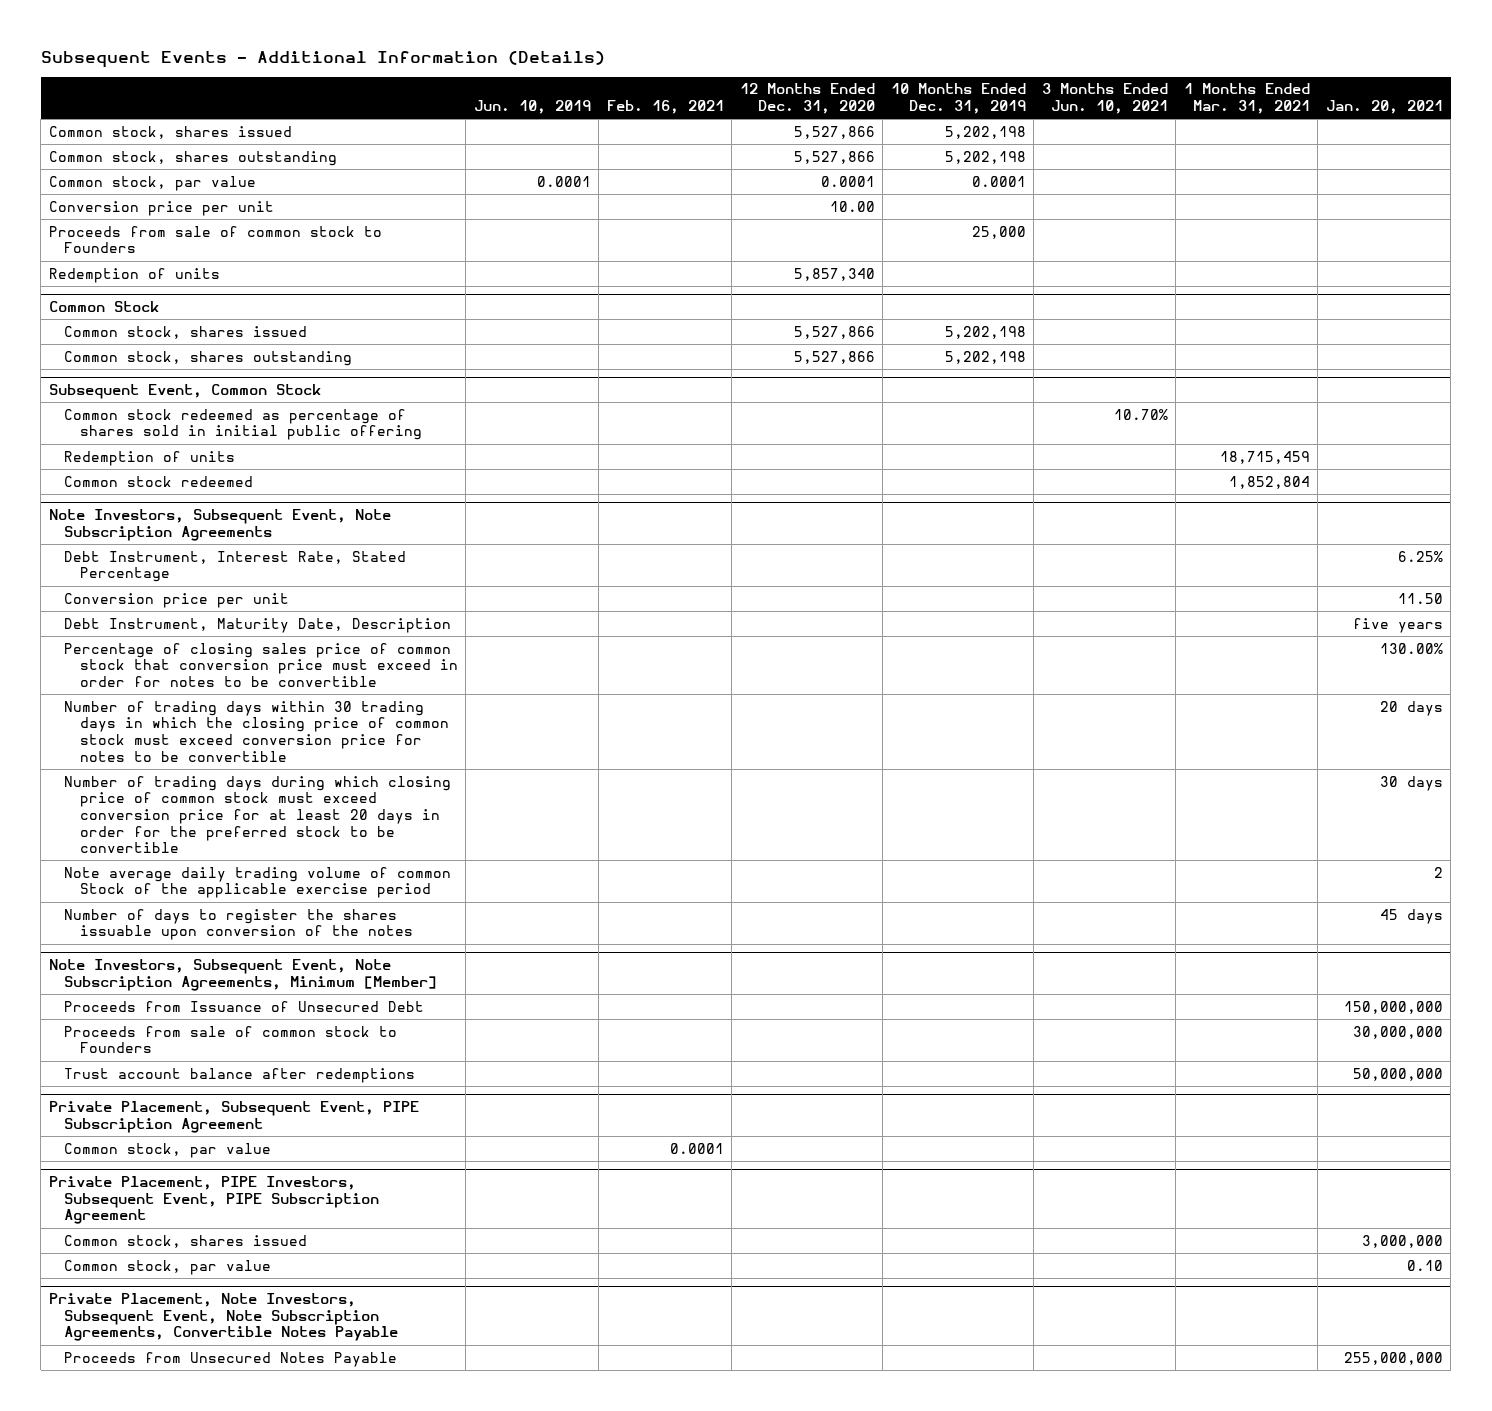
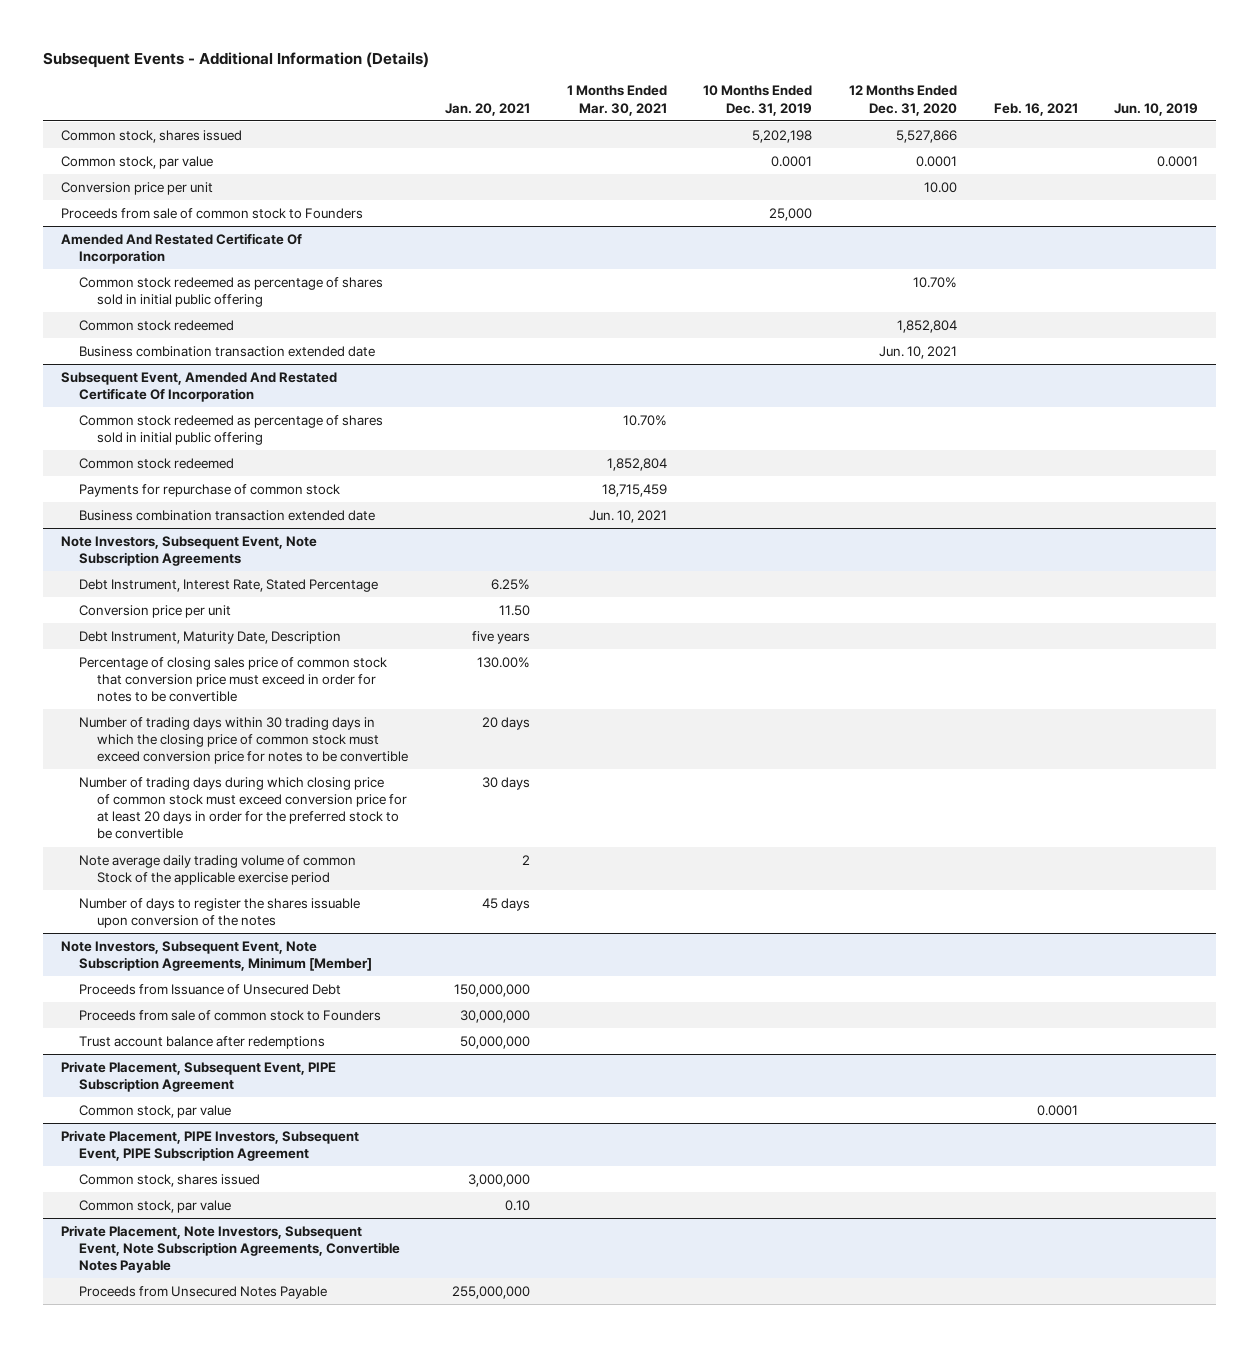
- | Jun. 10, 2019 | Feb. 16, 2021 | 12 Months Ended Dec. 31, 2020 | 10 Months Ended Dec. 31, 2019 | 3 Months Ended Jun. 10, 2021 | 1 Months Ended Mar. 31, 2021 | Jan. 20, 2021
+ | Jan. 20, 2021 | 1 Months Ended Mar. 30, 2021 | 10 Months Ended Dec. 31, 2019 | 12 Months Ended Dec. 31, 2020 | Feb. 16, 2021 | Jun. 10, 2019
- Common stock, shares outstanding | | | 5,527,866 | 5,202,198 | | |
- Redemption of units | | | 5,857,340 | | | |
- Common Stock
- Common stock, shares issued | | | 5,527,866 | 5,202,198 | | |
- Common stock, shares outstanding | | | 5,527,866 | 5,202,198 | | |
- Subsequent Event, Common Stock
- Common stock redeemed as percentage of shares sold in initial public offering | | | | | 10.70% | |
- Redemption of units | | | | | | 18,715,459 |
- Common stock redeemed | | | | | | 1,852,804 |
+ Amended And Restated Certificate Of Incorporation
+ Common stock redeemed as percentage of shares sold in initial public offering | | | | 10.70% | |
+ Common stock redeemed | | | | 1,852,804 | |
+ Business combination transaction extended date | | | | Jun. 10, 2021 | |
+ Subsequent Event, Amended And Restated Certificate Of Incorporation
+ Common stock redeemed as percentage of shares sold in initial public offering | | 10.70% | | | |
+ Common stock redeemed | | 1,852,804 | | | |
+ Payments for repurchase of common stock | | 18,715,459 | | | |
+ Business combination transaction extended date | | Jun. 10, 2021 | | | |

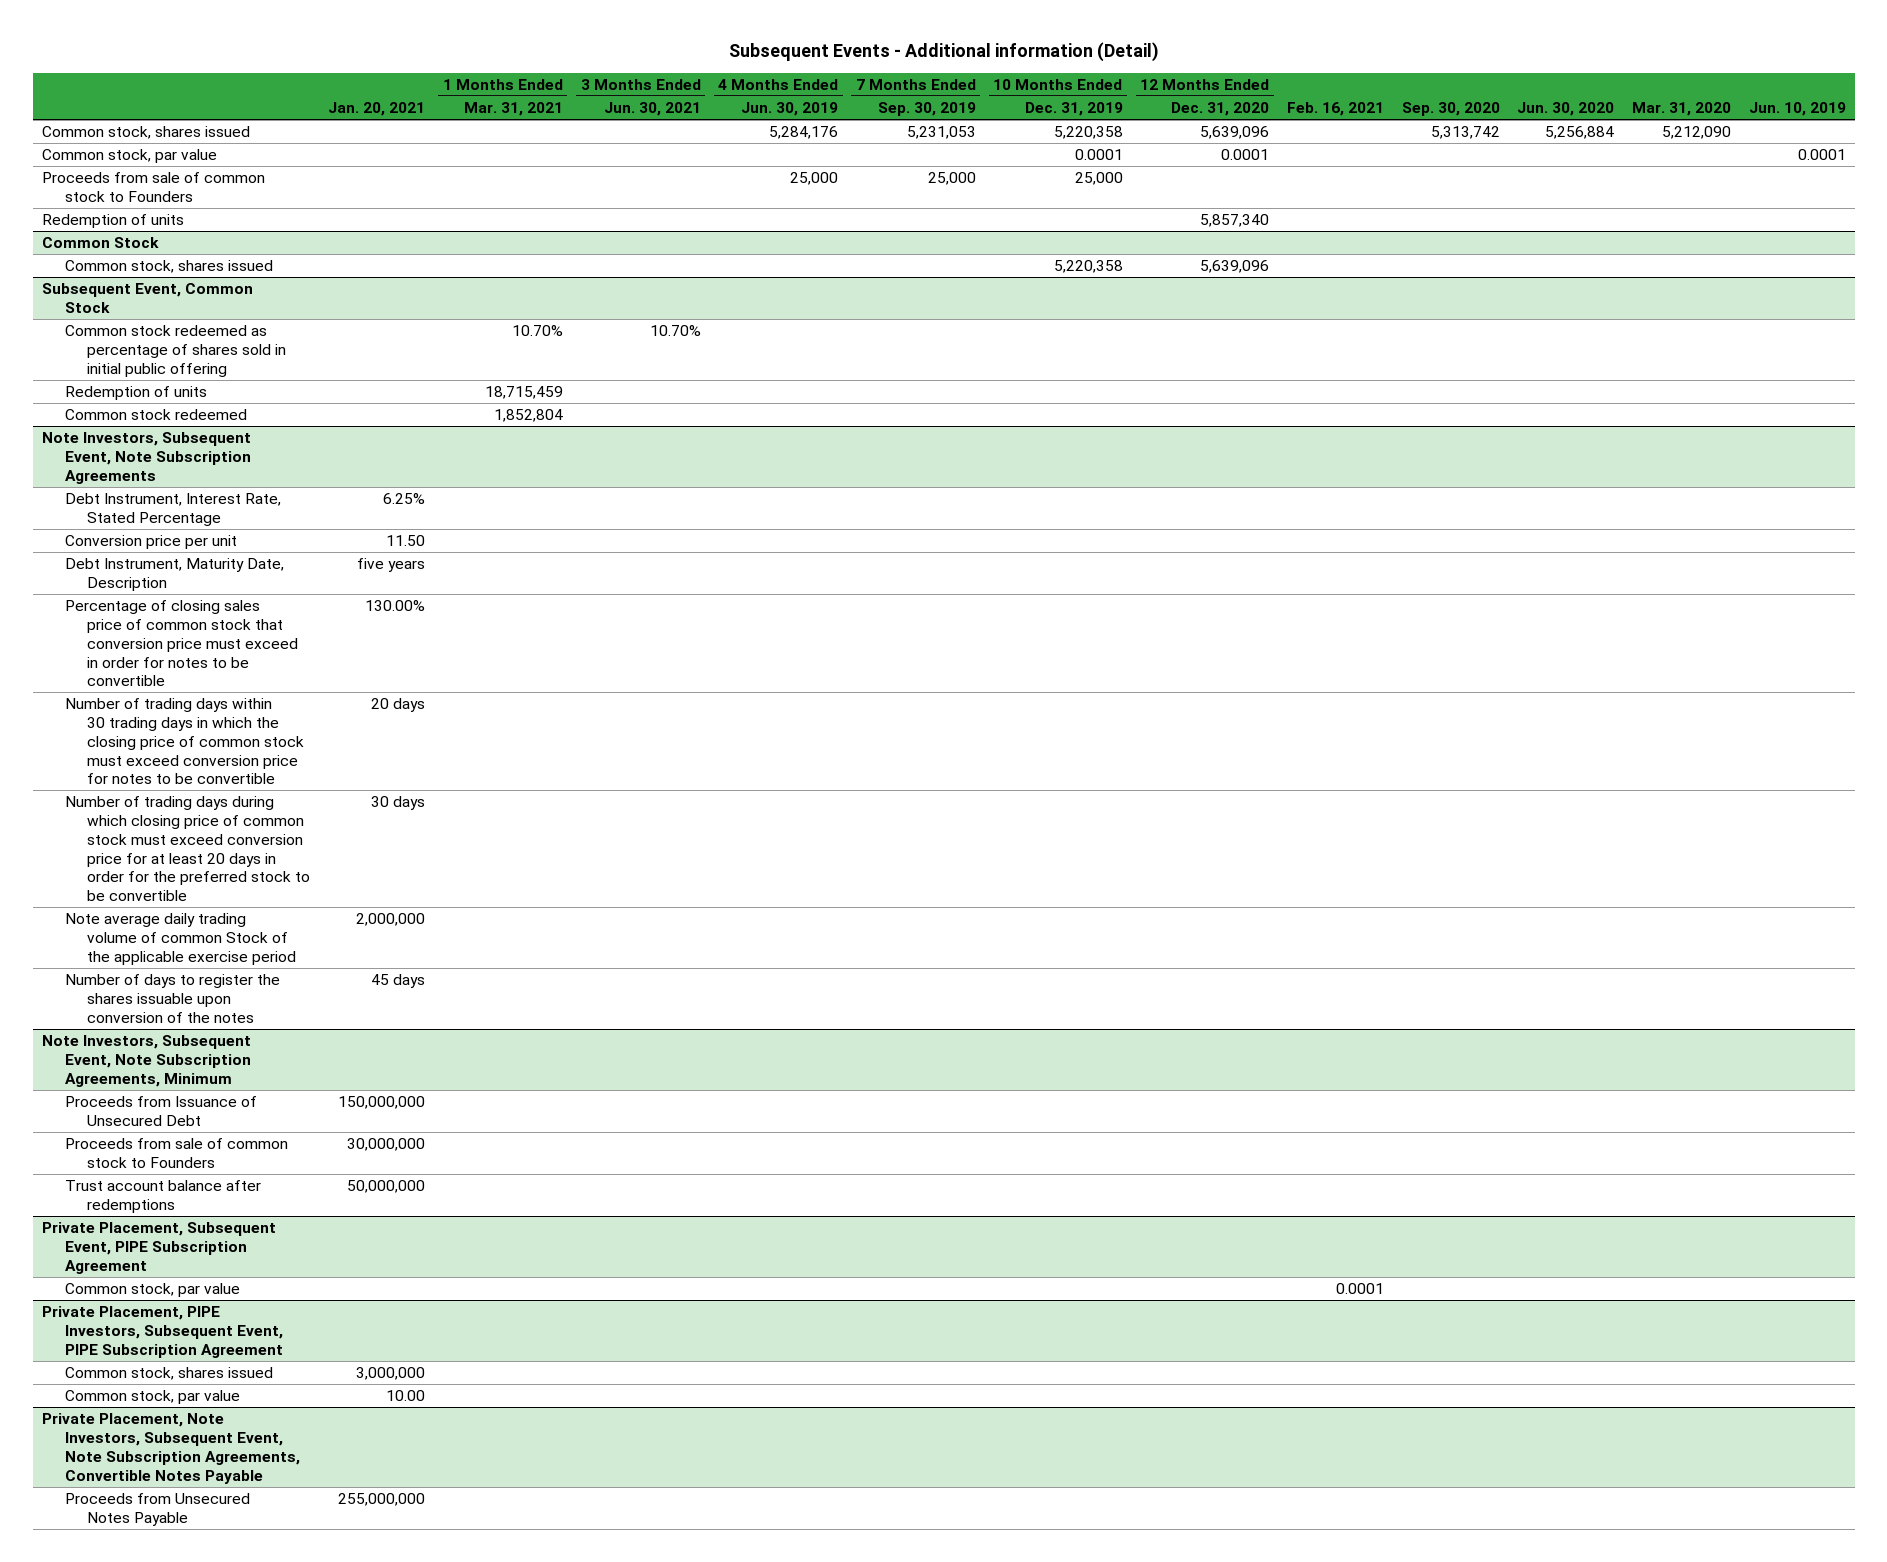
- Subsequent Events - Additional Information (Details)
+ Subsequent Events - Additional information (Detail)
- | Jan. 20, 2021 | 1 Months Ended Mar. 30, 2021 | 10 Months Ended Dec. 31, 2019 | 12 Months Ended Dec. 31, 2020 | Feb. 16, 2021 | Jun. 10, 2019
+ | Jan. 20, 2021 | 1 Months Ended Mar. 31, 2021 | 3 Months Ended Jun. 30, 2021 | 4 Months Ended Jun. 30, 2019 | 7 Months Ended Sep. 30, 2019 | 10 Months Ended Dec. 31, 2019 | 12 Months Ended Dec. 31, 2020 | Feb. 16, 2021 | Sep. 30, 2020 | Jun. 30, 2020 | Mar. 31, 2020 | Jun. 10, 2019
- Common stock, shares issued | | | 5,202,198 | 5,527,866 | |
+ Common stock, shares issued | | | | 5,284,176 | 5,231,053 | 5,220,358 | 5,639,096 | | 5,313,742 | 5,256,884 | 5,212,090 |
- Conversion price per unit | | | | 10.00 | |
- Amended And Restated Certificate Of Incorporation
- Common stock redeemed as percentage of shares sold in initial public offering | | | | 10.70% | |
- Common stock redeemed | | | | 1,852,804 | |
- Business combination transaction extended date | | | | Jun. 10, 2021 | |
- Subsequent Event, Amended And Restated Certificate Of Incorporation
- Common stock redeemed as percentage of shares sold in initial public offering | | 10.70% | | | |
- Common stock redeemed | | 1,852,804 | | | |
- Payments for repurchase of common stock | | 18,715,459 | | | |
- Business combination transaction extended date | | Jun. 10, 2021 | | | |
+ Redemption of units | | | | | | | 5,857,340 | | | | |
+ Common Stock
+ Common stock, shares issued | | | | | | 5,220,358 | 5,639,096 | | | | |
+ Subsequent Event, Common Stock
+ Common stock redeemed as percentage of shares sold in initial public offering | | 10.70% | 10.70% | | | | | | | | |
+ Redemption of units | | 18,715,459 | | | | | | | | | |
+ Common stock redeemed | | 1,852,804 | | | | | | | | | |
@ Note Investors, Subsequent Event, Note Subscription Agreements
- Note average daily trading volume of common Stock of the applicable exercise period | 2 | | | | |
+ Note average daily trading volume of common Stock of the applicable exercise period | 2,000,000 | | | | | | | | | | |
- Note Investors, Subsequent Event, Note Subscription Agreements, Minimum [Member]
+ Note Investors, Subsequent Event, Note Subscription Agreements, Minimum
@ Private Placement, PIPE Investors, Subsequent Event, PIPE Subscription Agreement
- Common stock, par value | 0.10 | | | | |
+ Common stock, par value | 10.00 | | | | | | | | | | |

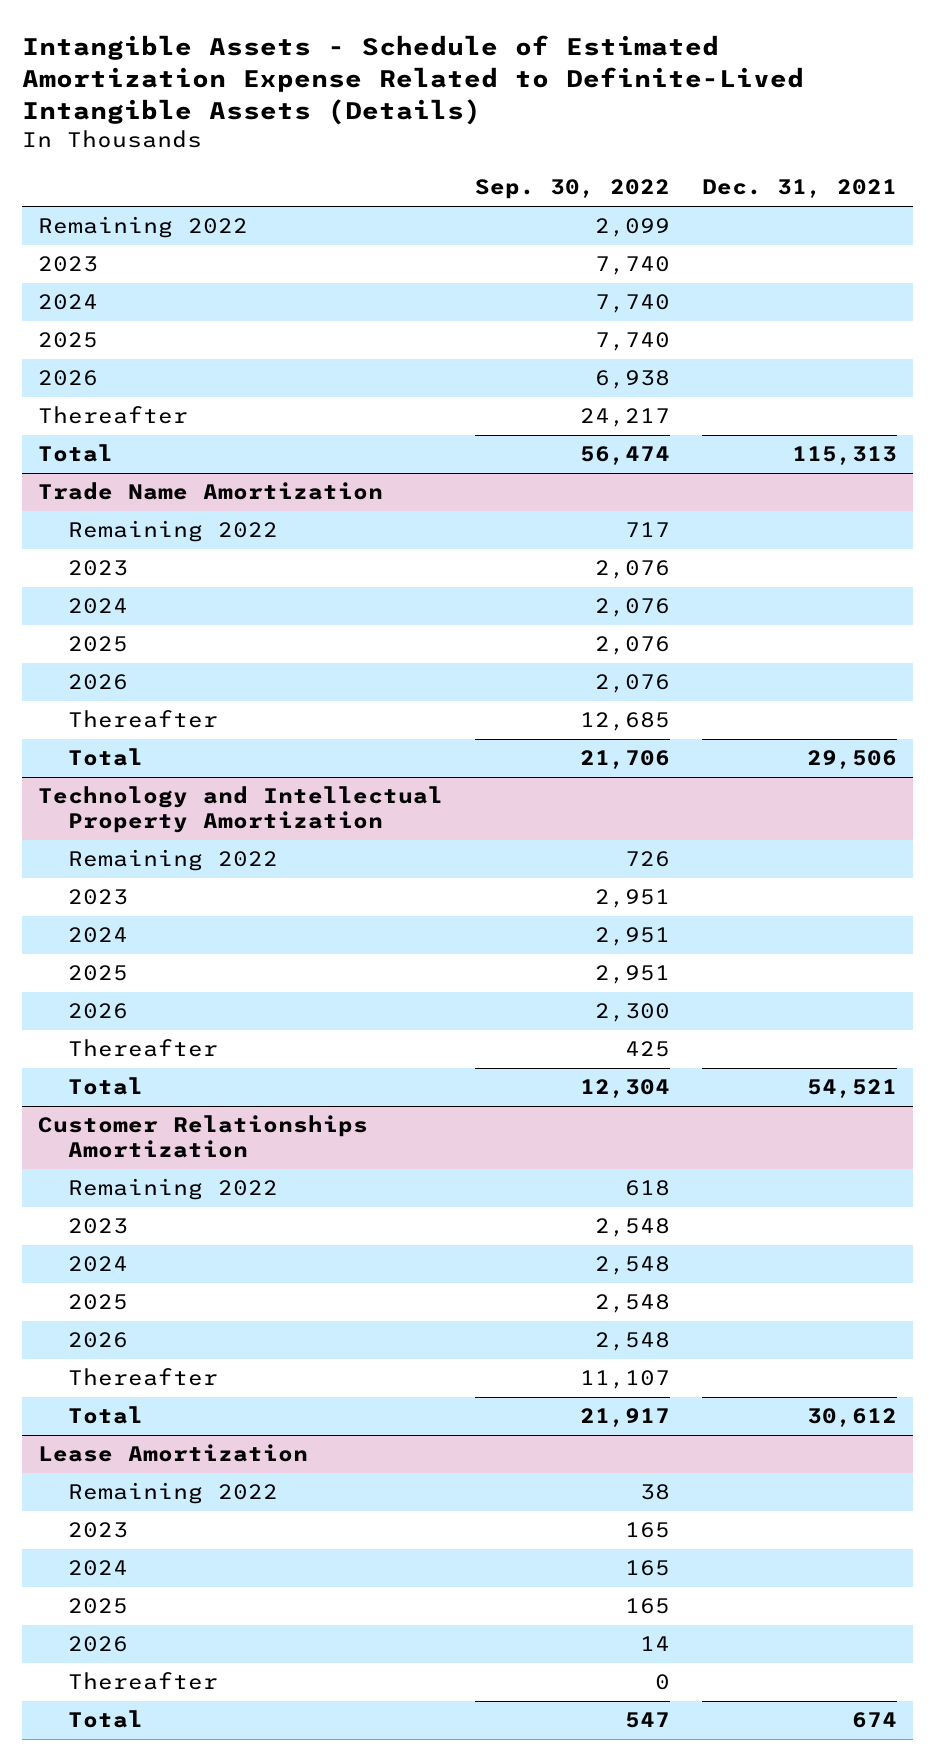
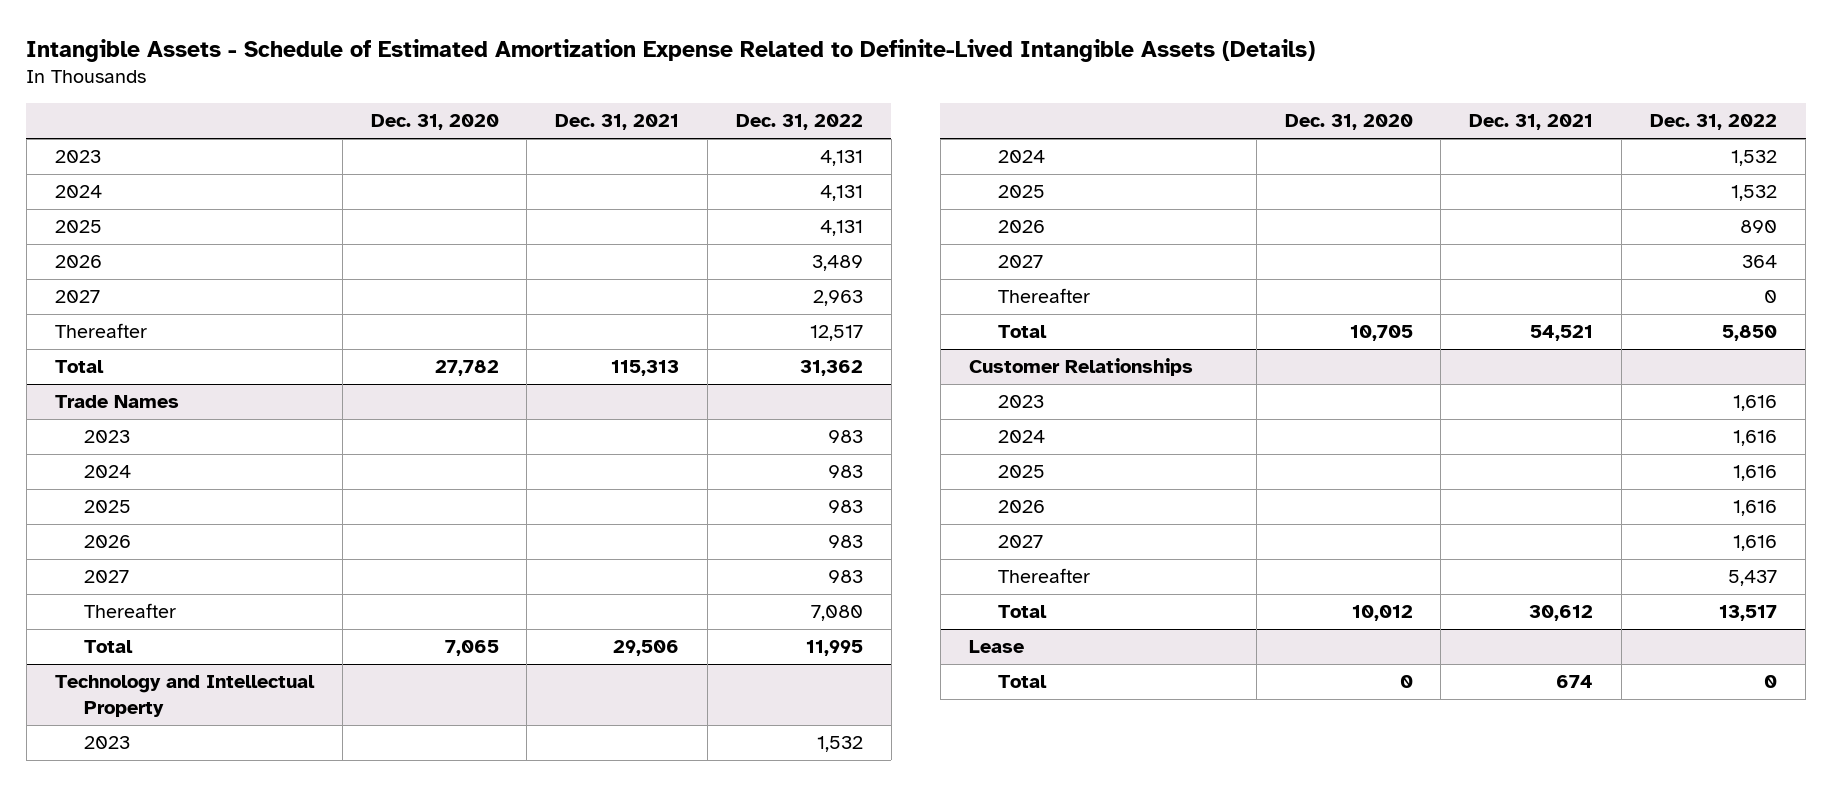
- | Sep. 30, 2022 | Dec. 31, 2021
+ | Dec. 31, 2020 | Dec. 31, 2021 | Dec. 31, 2022
- Remaining 2022 | 2,099 |
+ 2027 | | | 2,963
- Trade Name Amortization
- Remaining 2022 | 717 |
+ Trade Names
+ 2027 | | | 983
- Technology and Intellectual Property Amortization
- Remaining 2022 | 726 |
+ Technology and Intellectual Property
+ 2027 | | | 364
- Customer Relationships Amortization
- Remaining 2022 | 618 |
+ Customer Relationships
+ 2027 | | | 1,616
- Lease Amortization
- Remaining 2022 | 38 |
- 2023 | 165 |
- 2024 | 165 |
- 2025 | 165 |
- 2026 | 14 |
- Thereafter | 0 |
+ Lease

